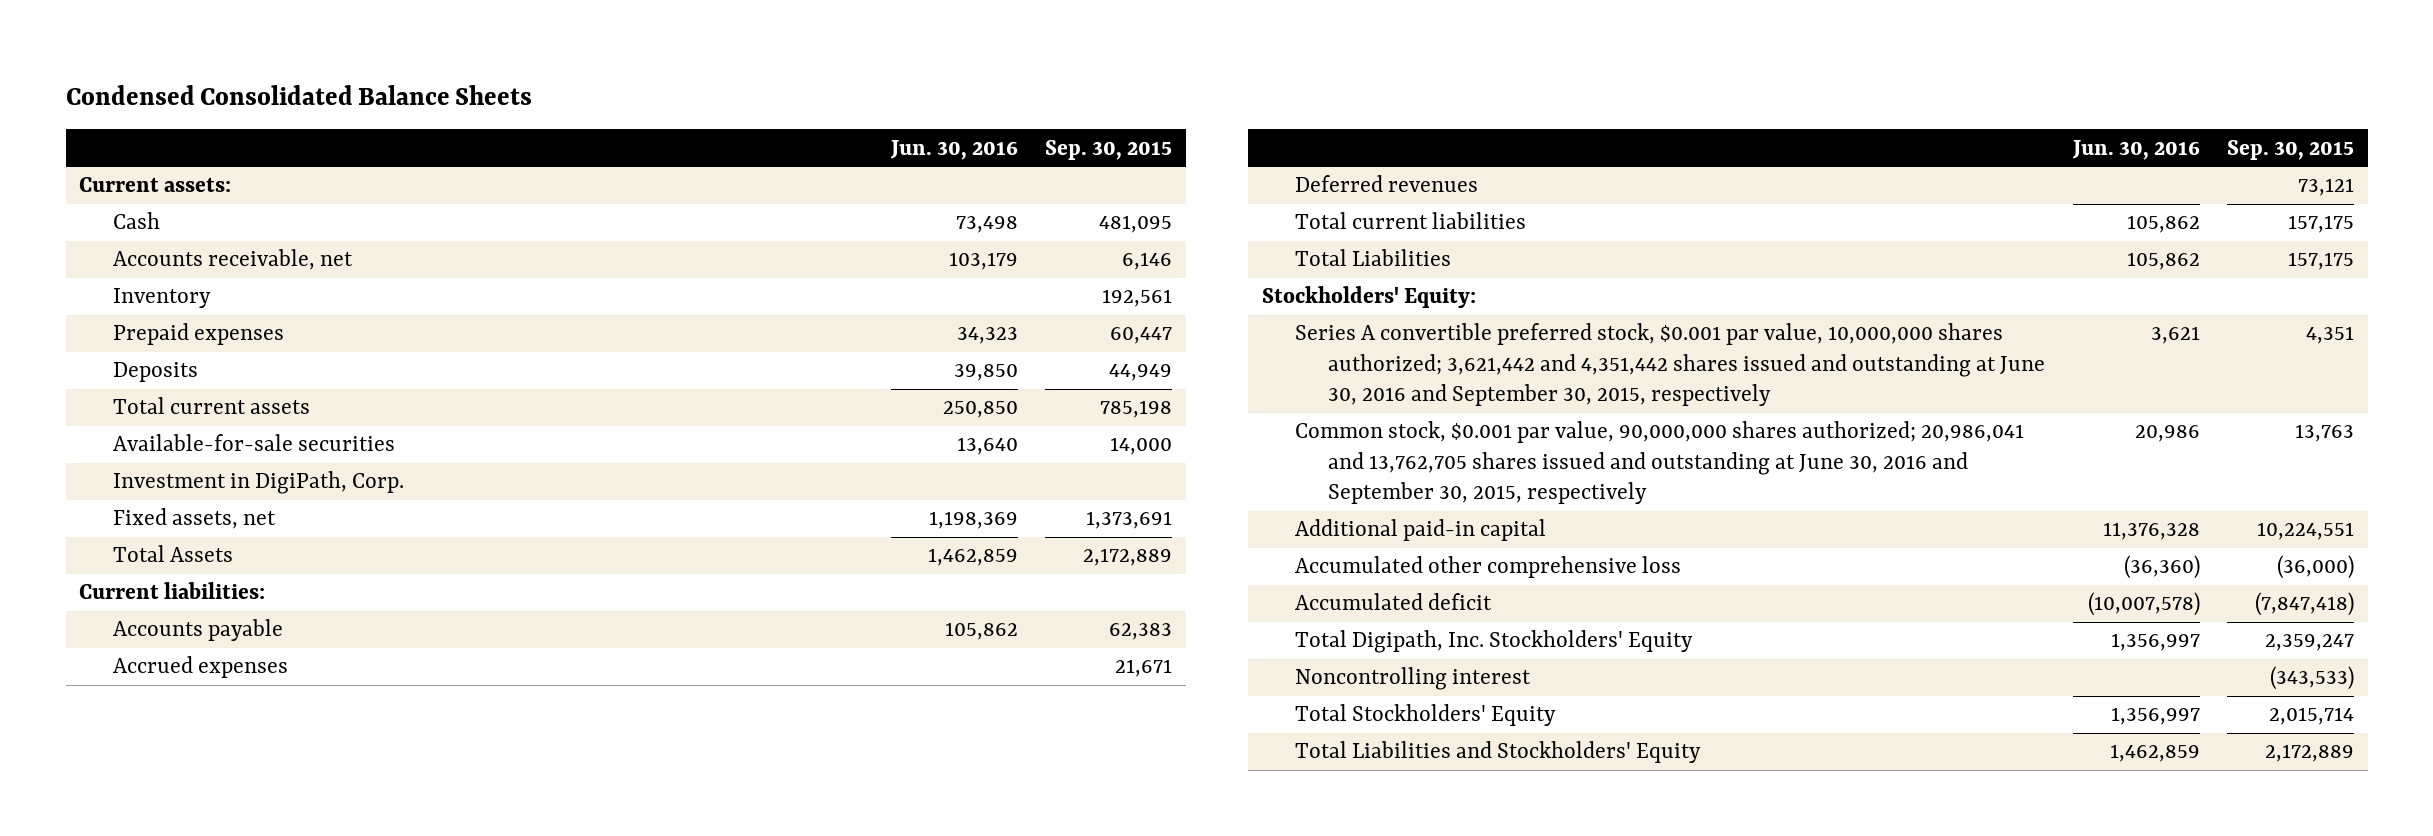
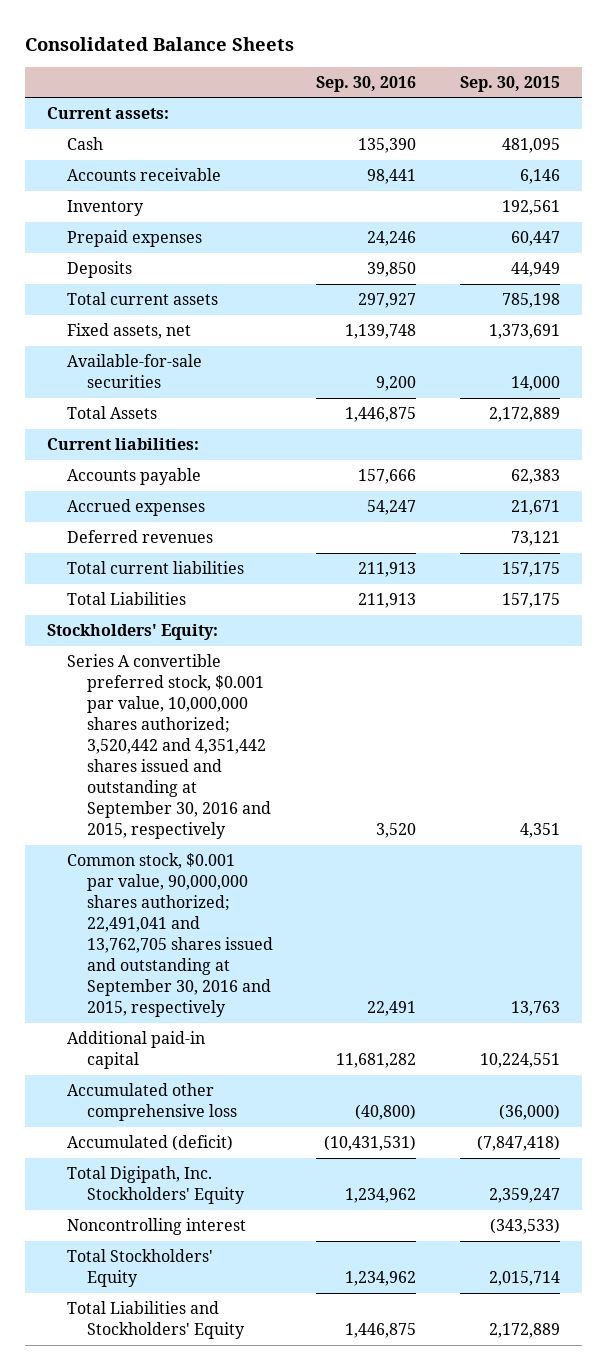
- Condensed Consolidated Balance Sheets
+ Consolidated Balance Sheets
- | Jun. 30, 2016 | Sep. 30, 2015
+ | Sep. 30, 2016 | Sep. 30, 2015
- Accounts receivable, net | 103,179 | 6,146
+ Accounts receivable | 98,441 | 6,146
- Investment in DigiPath, Corp.
moved down: Available-for-sale securities | 9,200 | 14,000
- Series A convertible preferred stock, $0.001 par value, 10,000,000 shares authorized; 3,621,442 and 4,351,442 shares issued and outstanding at June 30, 2016 and September 30, 2015, respectively | 3,621 | 4,351
- Common stock, $0.001 par value, 90,000,000 shares authorized; 20,986,041 and 13,762,705 shares issued and outstanding at June 30, 2016 and September 30, 2015, respectively | 20,986 | 13,763
+ Series A convertible preferred stock, $0.001 par value, 10,000,000 shares authorized; 3,520,442 and 4,351,442 shares issued and outstanding at September 30, 2016 and 2015, respectively | 3,520 | 4,351
+ Common stock, $0.001 par value, 90,000,000 shares authorized; 22,491,041 and 13,762,705 shares issued and outstanding at September 30, 2016 and 2015, respectively | 22,491 | 13,763
- Accumulated deficit | (10,007,578) | (7,847,418)
+ Accumulated (deficit) | (10,431,531) | (7,847,418)

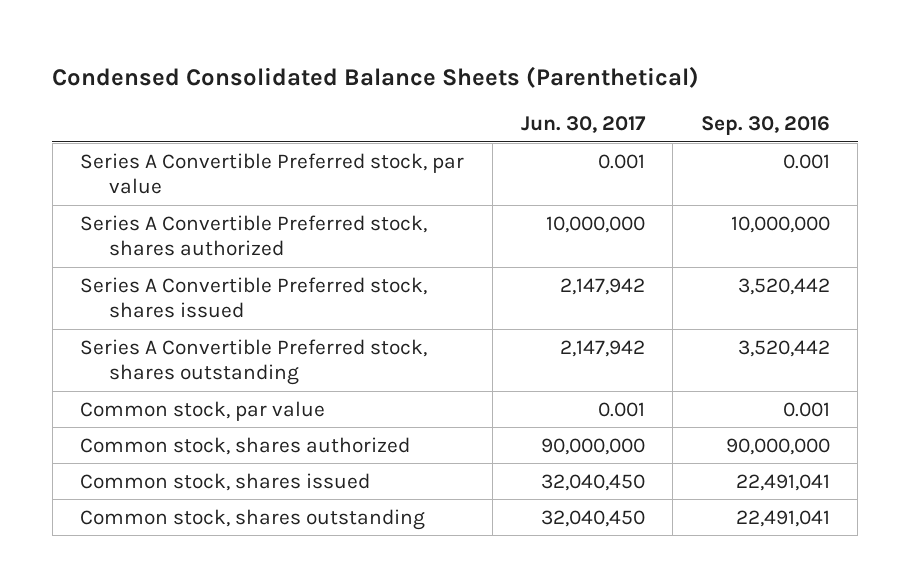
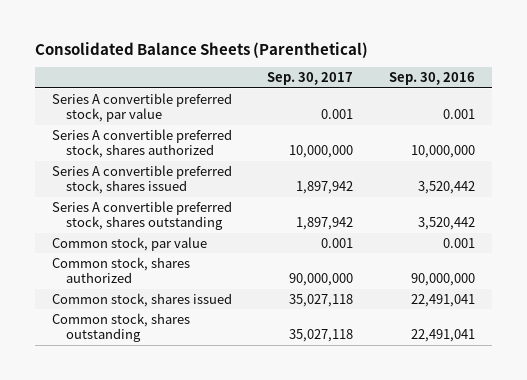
- Condensed Consolidated Balance Sheets (Parenthetical)
+ Consolidated Balance Sheets (Parenthetical)
- | Jun. 30, 2017 | Sep. 30, 2016
+ | Sep. 30, 2017 | Sep. 30, 2016
- Series A Convertible Preferred stock, par value | 0.001 | 0.001
- Series A Convertible Preferred stock, shares authorized | 10,000,000 | 10,000,000
- Series A Convertible Preferred stock, shares issued | 2,147,942 | 3,520,442
- Series A Convertible Preferred stock, shares outstanding | 2,147,942 | 3,520,442
+ Series A convertible preferred stock, par value | 0.001 | 0.001
+ Series A convertible preferred stock, shares authorized | 10,000,000 | 10,000,000
+ Series A convertible preferred stock, shares issued | 1,897,942 | 3,520,442
+ Series A convertible preferred stock, shares outstanding | 1,897,942 | 3,520,442

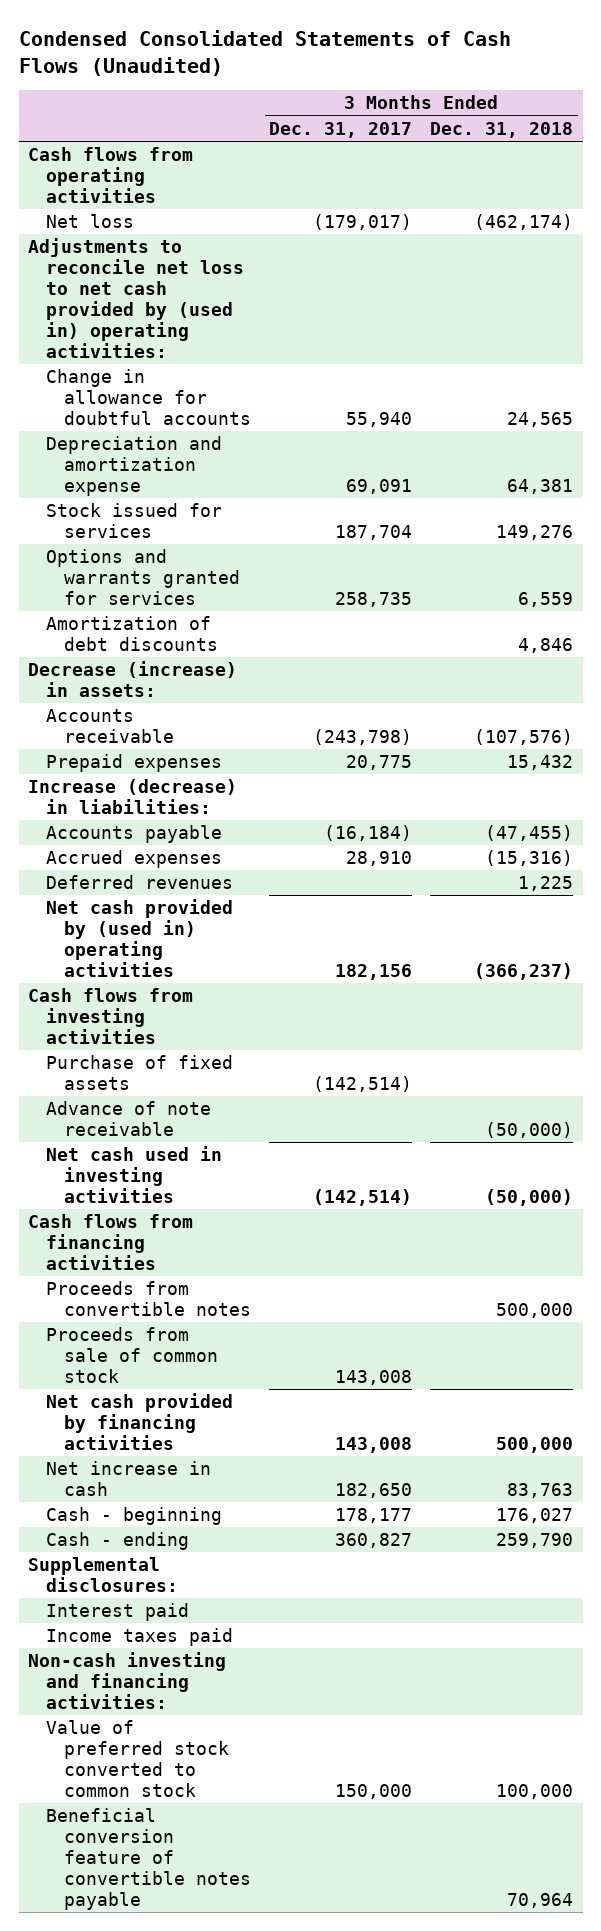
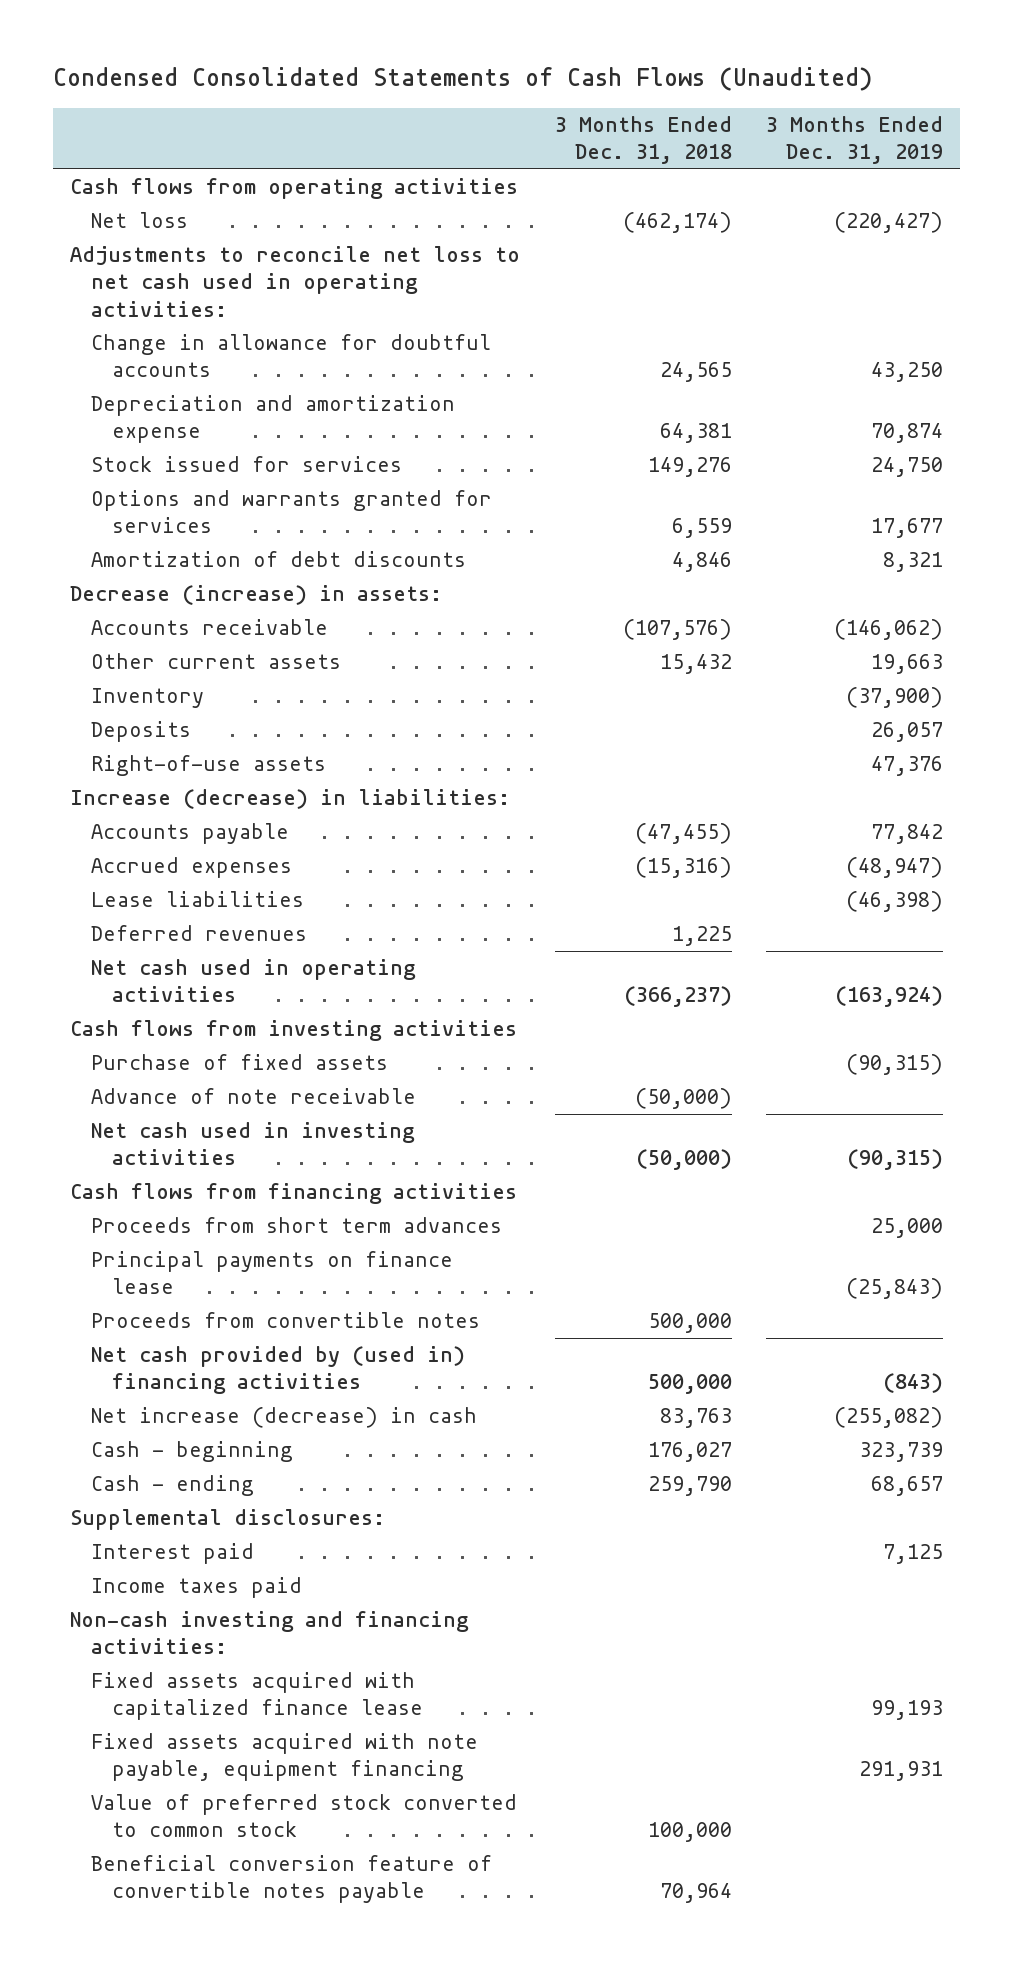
- | 3 Months Ended Dec. 31, 2017 | 3 Months Ended Dec. 31, 2018
+ | 3 Months Ended Dec. 31, 2018 | 3 Months Ended Dec. 31, 2019
- Adjustments to reconcile net loss to net cash provided by (used in) operating activities:
+ Adjustments to reconcile net loss to net cash used in operating activities:
- Prepaid expenses | 20,775 | 15,432
+ Other current assets | 15,432 | 19,663
+ Inventory | | (37,900)
+ Deposits | | 26,057
+ Right-of-use assets | | 47,376
+ Lease liabilities | | (46,398)
- Net cash provided by (used in) operating activities | 182,156 | (366,237)
+ Net cash used in operating activities | (366,237) | (163,924)
+ Proceeds from short term advances | | 25,000
+ Principal payments on finance lease | | (25,843)
- Proceeds from sale of common stock | 143,008 |
- Net cash provided by financing activities | 143,008 | 500,000
- Net increase in cash | 182,650 | 83,763
+ Net cash provided by (used in) financing activities | 500,000 | (843)
+ Net increase (decrease) in cash | 83,763 | (255,082)
+ Fixed assets acquired with capitalized finance lease | | 99,193
+ Fixed assets acquired with note payable, equipment financing | | 291,931

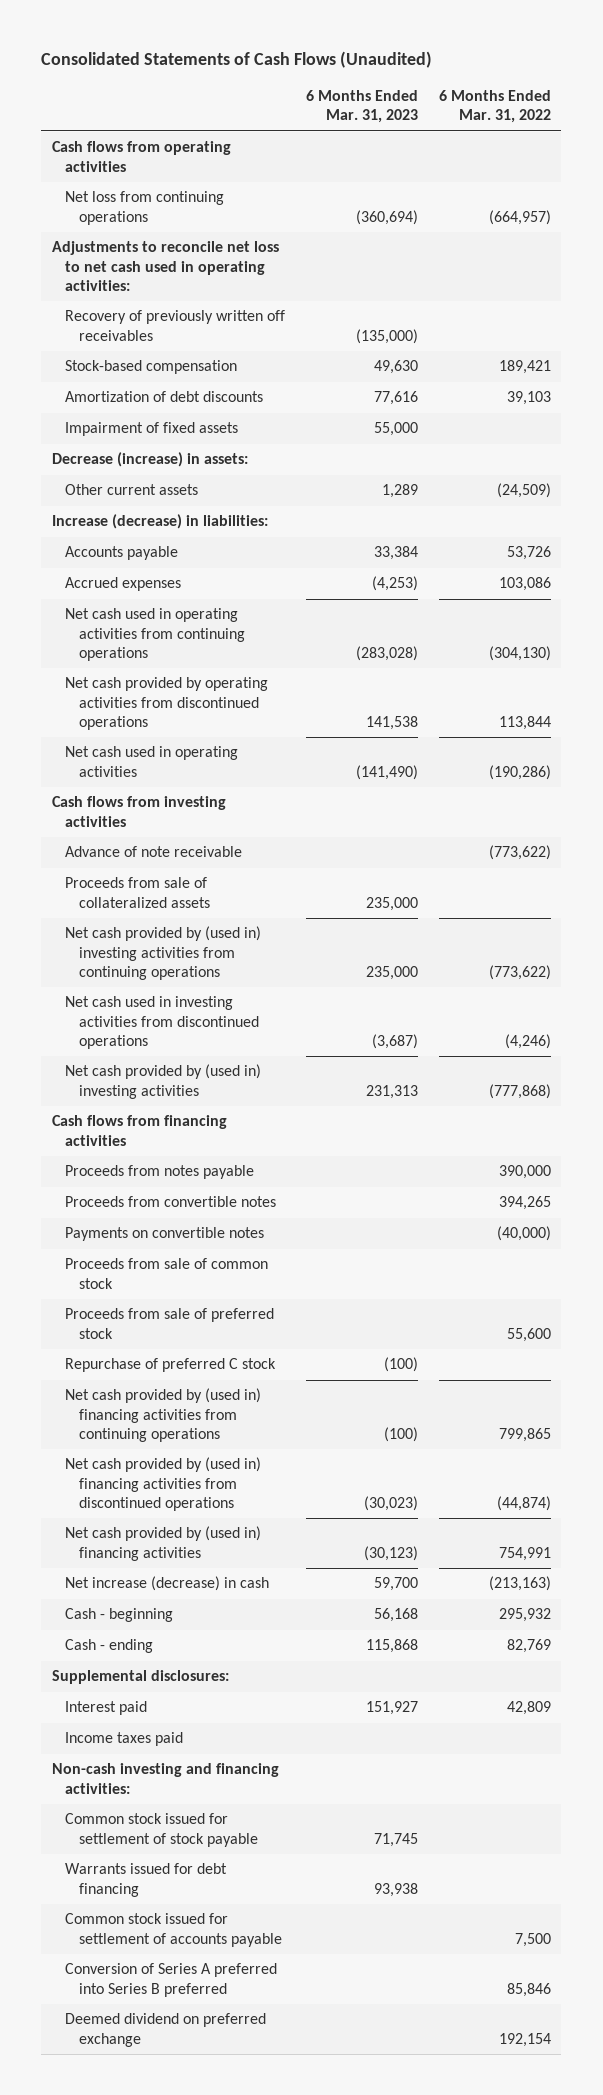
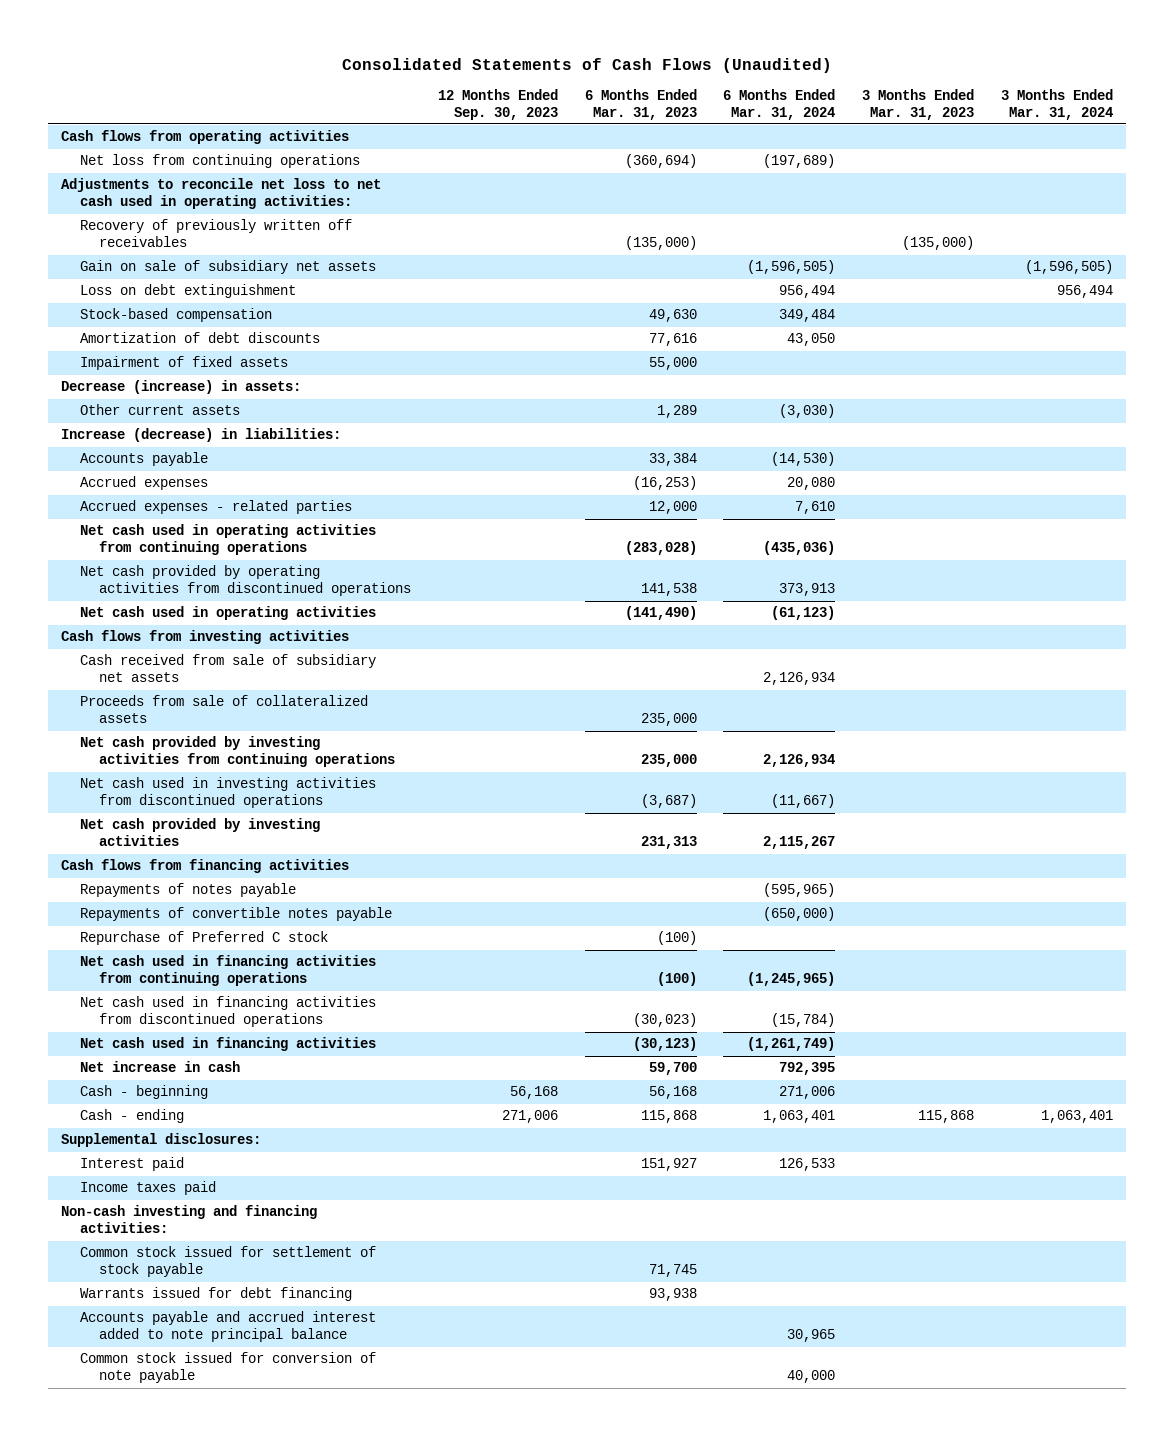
- | 6 Months Ended Mar. 31, 2023 | 6 Months Ended Mar. 31, 2022
+ | 12 Months Ended Sep. 30, 2023 | 6 Months Ended Mar. 31, 2023 | 6 Months Ended Mar. 31, 2024 | 3 Months Ended Mar. 31, 2023 | 3 Months Ended Mar. 31, 2024
+ Gain on sale of subsidiary net assets | | | (1,596,505) | | (1,596,505)
+ Loss on debt extinguishment | | | 956,494 | | 956,494
- Accrued expenses | (4,253) | 103,086
+ Accrued expenses | | (16,253) | 20,080 | |
+ Accrued expenses - related parties | | 12,000 | 7,610 | |
- Advance of note receivable | | (773,622)
+ Cash received from sale of subsidiary net assets | | | 2,126,934 | |
- Net cash provided by (used in) investing activities from continuing operations | 235,000 | (773,622)
+ Net cash provided by investing activities from continuing operations | | 235,000 | 2,126,934 | |
- Net cash provided by (used in) investing activities | 231,313 | (777,868)
+ Net cash provided by investing activities | | 231,313 | 2,115,267 | |
- Proceeds from notes payable | | 390,000
- Proceeds from convertible notes | | 394,265
- Payments on convertible notes | | (40,000)
- Proceeds from sale of common stock
- Proceeds from sale of preferred stock | | 55,600
- Repurchase of preferred C stock | (100) |
- Net cash provided by (used in) financing activities from continuing operations | (100) | 799,865
- Net cash provided by (used in) financing activities from discontinued operations | (30,023) | (44,874)
- Net cash provided by (used in) financing activities | (30,123) | 754,991
- Net increase (decrease) in cash | 59,700 | (213,163)
+ Repayments of notes payable | | | (595,965) | |
+ Repayments of convertible notes payable | | | (650,000) | |
+ Repurchase of Preferred C stock | | (100) | | |
+ Net cash used in financing activities from continuing operations | | (100) | (1,245,965) | |
+ Net cash used in financing activities from discontinued operations | | (30,023) | (15,784) | |
+ Net cash used in financing activities | | (30,123) | (1,261,749) | |
+ Net increase in cash | | 59,700 | 792,395 | |
- Common stock issued for settlement of accounts payable | | 7,500
- Conversion of Series A preferred into Series B preferred | | 85,846
- Deemed dividend on preferred exchange | | 192,154
+ Accounts payable and accrued interest added to note principal balance | | | 30,965 | |
+ Common stock issued for conversion of note payable | | | 40,000 | |

